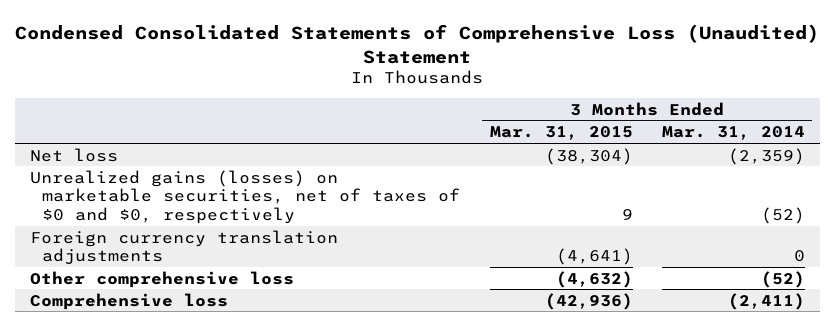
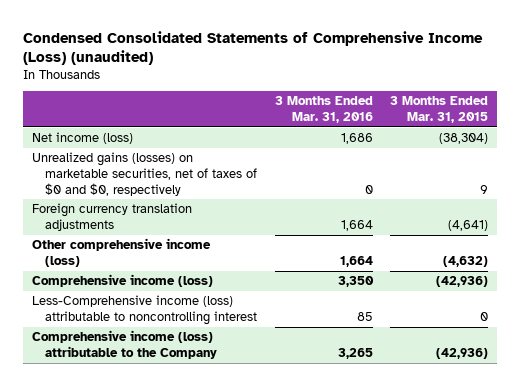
- Condensed Consolidated Statements of Comprehensive Loss (Unaudited) Statement
+ Condensed Consolidated Statements of Comprehensive Income (Loss) (unaudited)
- | 3 Months Ended Mar. 31, 2015 | 3 Months Ended Mar. 31, 2014
+ | 3 Months Ended Mar. 31, 2016 | 3 Months Ended Mar. 31, 2015
- Net loss | (38,304) | (2,359)
+ Net income (loss) | 1,686 | (38,304)
- Other comprehensive loss | (4,632) | (52)
- Comprehensive loss | (42,936) | (2,411)
+ Other comprehensive income (loss) | 1,664 | (4,632)
+ Comprehensive income (loss) | 3,350 | (42,936)
+ Less-Comprehensive income (loss) attributable to noncontrolling interest | 85 | 0
+ Comprehensive income (loss) attributable to the Company | 3,265 | (42,936)

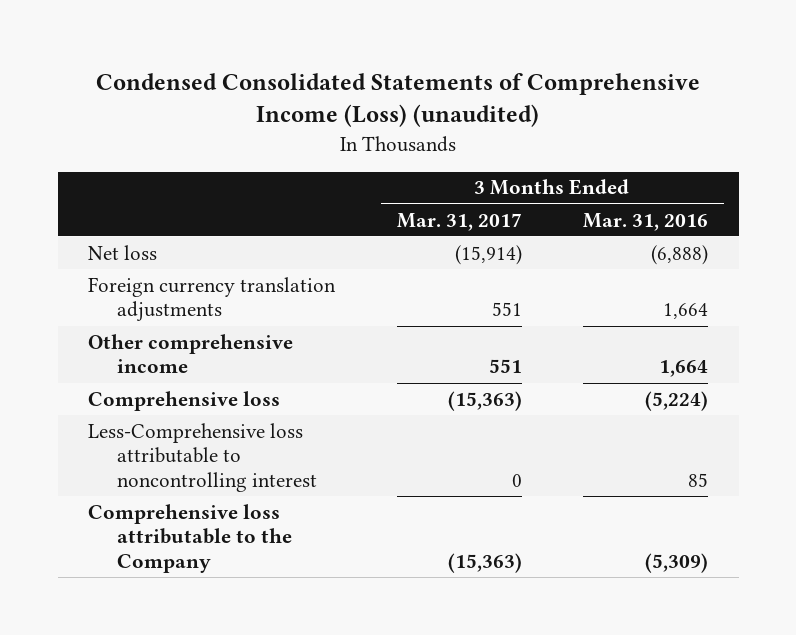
- | 3 Months Ended Mar. 31, 2016 | 3 Months Ended Mar. 31, 2015
+ | 3 Months Ended Mar. 31, 2017 | 3 Months Ended Mar. 31, 2016
- Net income (loss) | 1,686 | (38,304)
- Unrealized gains (losses) on marketable securities, net of taxes of $0 and $0, respectively | 0 | 9
+ Net loss | (15,914) | (6,888)
- Other comprehensive income (loss) | 1,664 | (4,632)
- Comprehensive income (loss) | 3,350 | (42,936)
- Less-Comprehensive income (loss) attributable to noncontrolling interest | 85 | 0
- Comprehensive income (loss) attributable to the Company | 3,265 | (42,936)
+ Other comprehensive income | 551 | 1,664
+ Comprehensive loss | (15,363) | (5,224)
+ Less-Comprehensive loss attributable to noncontrolling interest | 0 | 85
+ Comprehensive loss attributable to the Company | (15,363) | (5,309)

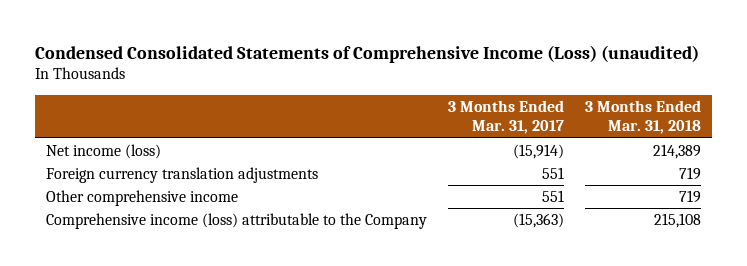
- | 3 Months Ended Mar. 31, 2017 | 3 Months Ended Mar. 31, 2016
+ | 3 Months Ended Mar. 31, 2017 | 3 Months Ended Mar. 31, 2018
- Net loss | (15,914) | (6,888)
+ Net income (loss) | (15,914) | 214,389
- Comprehensive loss | (15,363) | (5,224)
- Less-Comprehensive loss attributable to noncontrolling interest | 0 | 85
- Comprehensive loss attributable to the Company | (15,363) | (5,309)
+ Comprehensive income (loss) attributable to the Company | (15,363) | 215,108

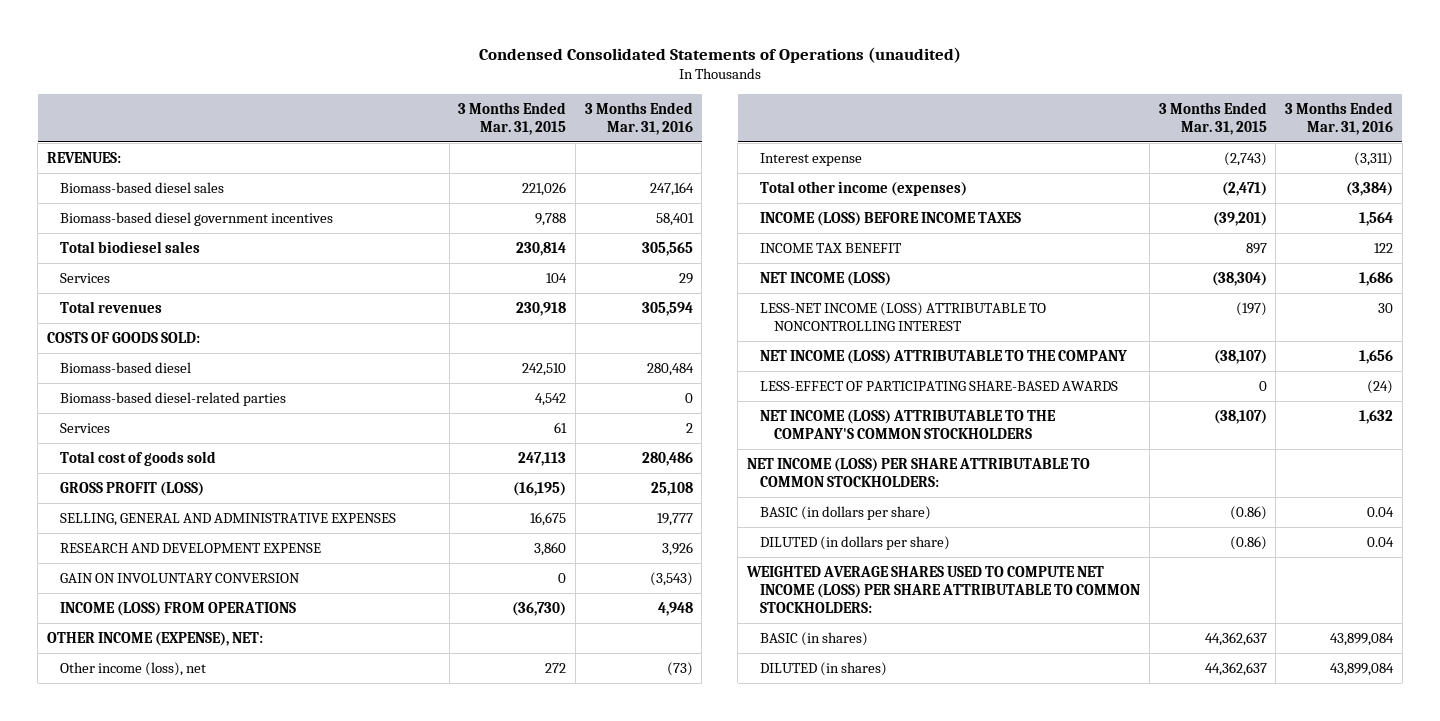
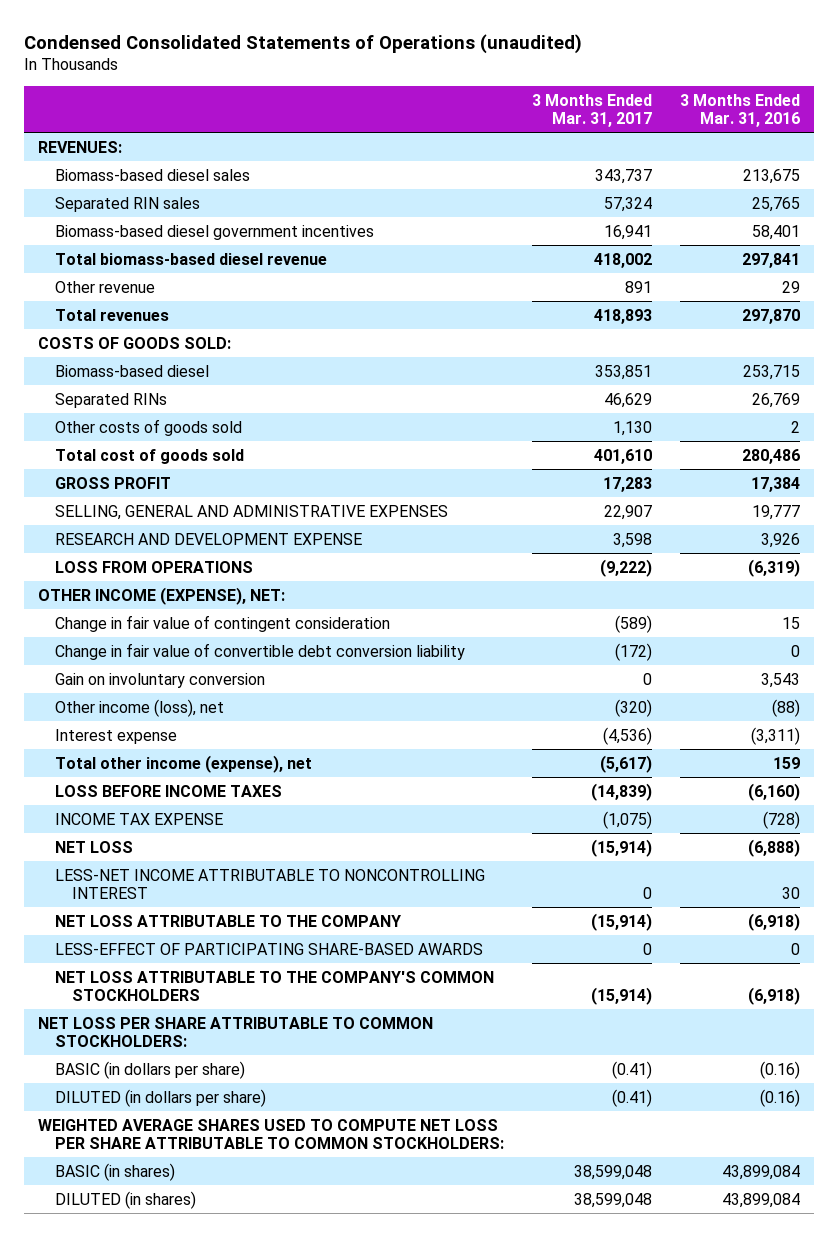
- | 3 Months Ended Mar. 31, 2015 | 3 Months Ended Mar. 31, 2016
+ | 3 Months Ended Mar. 31, 2017 | 3 Months Ended Mar. 31, 2016
- Biomass-based diesel sales | 221,026 | 247,164
+ Biomass-based diesel sales | 343,737 | 213,675
+ Separated RIN sales | 57,324 | 25,765
- Total biodiesel sales | 230,814 | 305,565
- Services | 104 | 29
- Total revenues | 230,918 | 305,594
+ Total biomass-based diesel revenue | 418,002 | 297,841
+ Other revenue | 891 | 29
+ Total revenues | 418,893 | 297,870
- Biomass-based diesel | 242,510 | 280,484
- Biomass-based diesel-related parties | 4,542 | 0
- Services | 61 | 2
+ Biomass-based diesel | 353,851 | 253,715
+ Separated RINs | 46,629 | 26,769
+ Other costs of goods sold | 1,130 | 2
- GROSS PROFIT (LOSS) | (16,195) | 25,108
+ GROSS PROFIT | 17,283 | 17,384
- GAIN ON INVOLUNTARY CONVERSION | 0 | (3,543)
- INCOME (LOSS) FROM OPERATIONS | (36,730) | 4,948
+ LOSS FROM OPERATIONS | (9,222) | (6,319)
- Other income (loss), net | 272 | (73)
+ Change in fair value of contingent consideration | (589) | 15
+ Change in fair value of convertible debt conversion liability | (172) | 0
+ Gain on involuntary conversion | 0 | 3,543
+ Other income (loss), net | (320) | (88)
- Total other income (expenses) | (2,471) | (3,384)
- INCOME (LOSS) BEFORE INCOME TAXES | (39,201) | 1,564
- INCOME TAX BENEFIT | 897 | 122
- NET INCOME (LOSS) | (38,304) | 1,686
- LESS-NET INCOME (LOSS) ATTRIBUTABLE TO NONCONTROLLING INTEREST | (197) | 30
- NET INCOME (LOSS) ATTRIBUTABLE TO THE COMPANY | (38,107) | 1,656
- LESS-EFFECT OF PARTICIPATING SHARE-BASED AWARDS | 0 | (24)
- NET INCOME (LOSS) ATTRIBUTABLE TO THE COMPANY'S COMMON STOCKHOLDERS | (38,107) | 1,632
- NET INCOME (LOSS) PER SHARE ATTRIBUTABLE TO COMMON STOCKHOLDERS:
- BASIC (in dollars per share) | (0.86) | 0.04
- DILUTED (in dollars per share) | (0.86) | 0.04
- WEIGHTED AVERAGE SHARES USED TO COMPUTE NET INCOME (LOSS) PER SHARE ATTRIBUTABLE TO COMMON STOCKHOLDERS:
+ Total other income (expense), net | (5,617) | 159
+ LOSS BEFORE INCOME TAXES | (14,839) | (6,160)
+ INCOME TAX EXPENSE | (1,075) | (728)
+ NET LOSS | (15,914) | (6,888)
+ LESS-NET INCOME ATTRIBUTABLE TO NONCONTROLLING INTEREST | 0 | 30
+ NET LOSS ATTRIBUTABLE TO THE COMPANY | (15,914) | (6,918)
+ LESS-EFFECT OF PARTICIPATING SHARE-BASED AWARDS | 0 | 0
+ NET LOSS ATTRIBUTABLE TO THE COMPANY'S COMMON STOCKHOLDERS | (15,914) | (6,918)
+ NET LOSS PER SHARE ATTRIBUTABLE TO COMMON STOCKHOLDERS:
+ BASIC (in dollars per share) | (0.41) | (0.16)
+ DILUTED (in dollars per share) | (0.41) | (0.16)
+ WEIGHTED AVERAGE SHARES USED TO COMPUTE NET LOSS PER SHARE ATTRIBUTABLE TO COMMON STOCKHOLDERS:

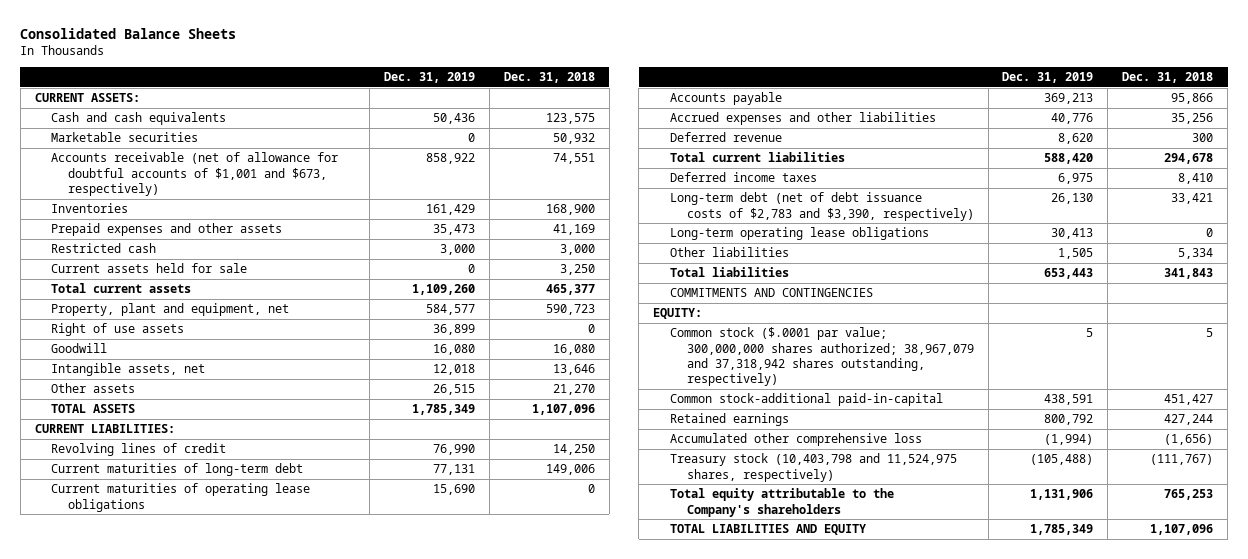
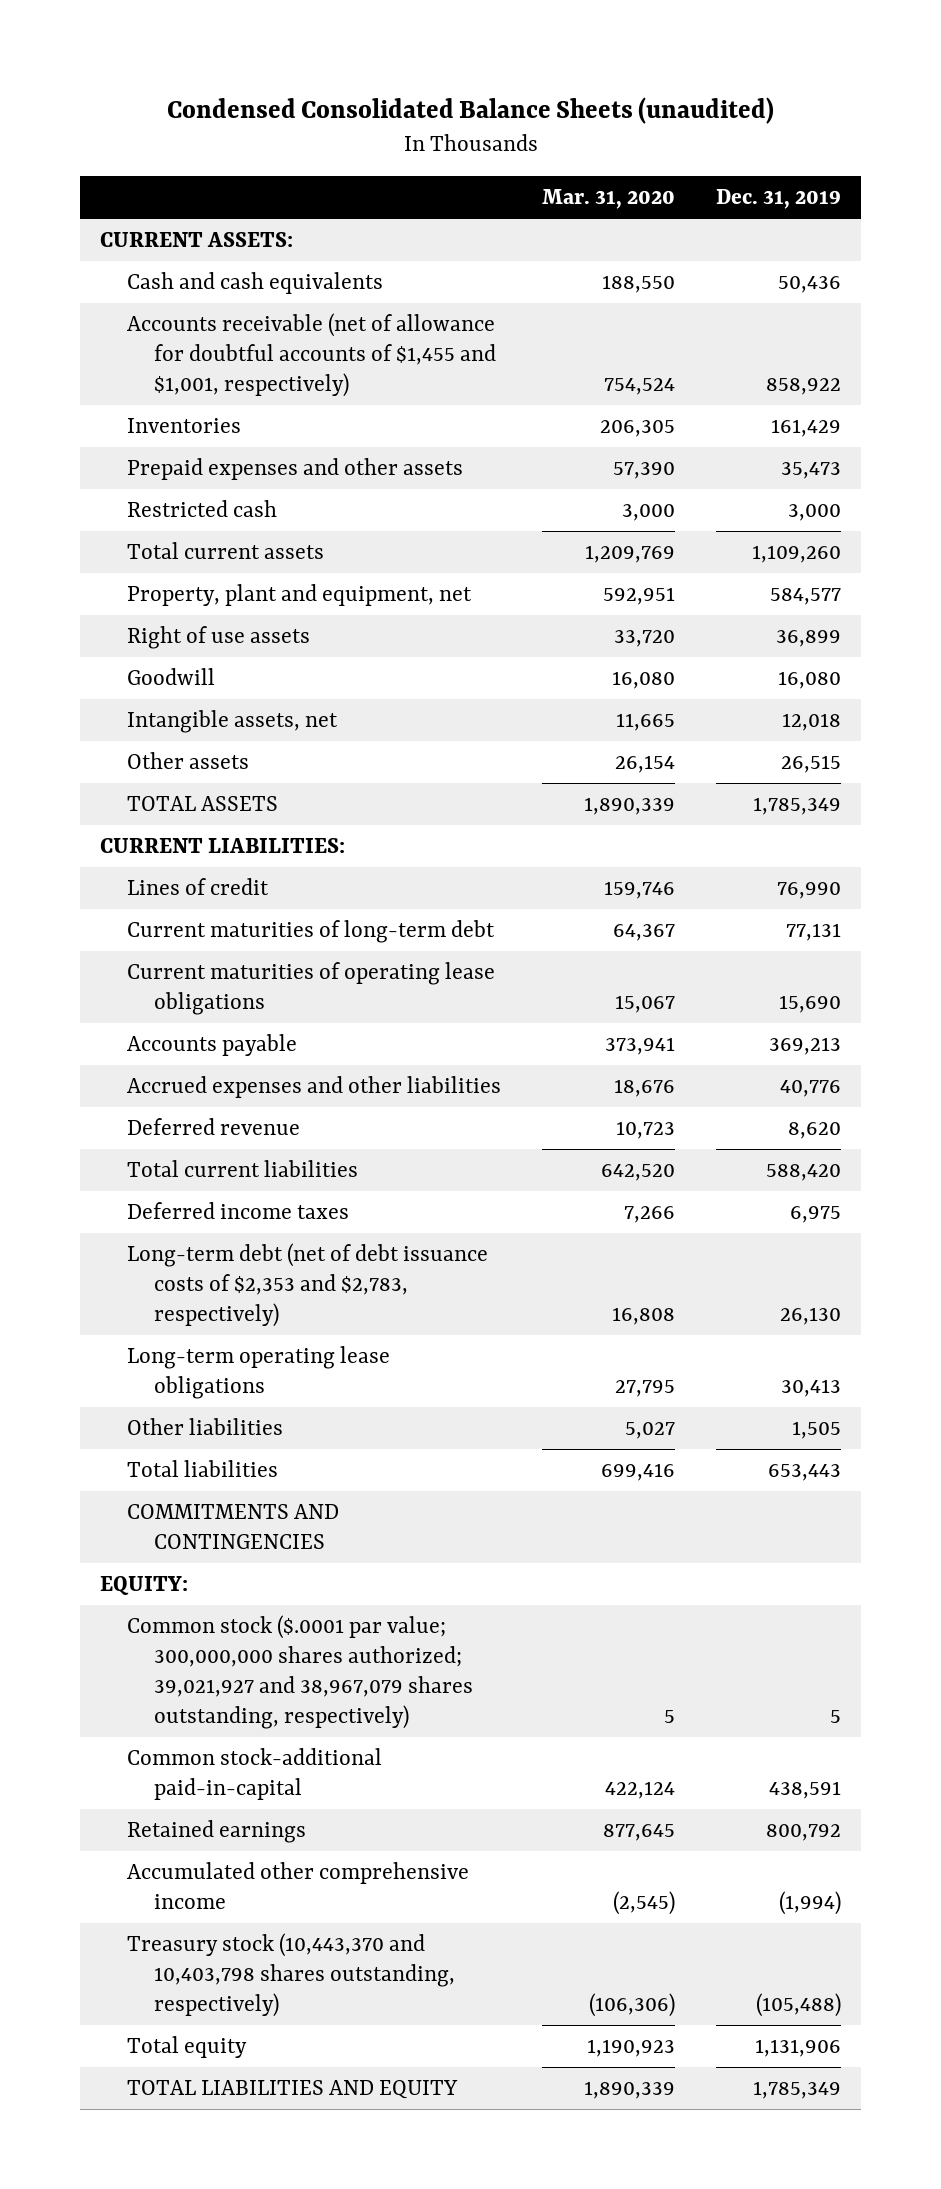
- Consolidated Balance Sheets
+ Condensed Consolidated Balance Sheets (unaudited)
- | Dec. 31, 2019 | Dec. 31, 2018
+ | Mar. 31, 2020 | Dec. 31, 2019
- Marketable securities | 0 | 50,932
- Accounts receivable (net of allowance for doubtful accounts of $1,001 and $673, respectively) | 858,922 | 74,551
+ Accounts receivable (net of allowance for doubtful accounts of $1,455 and $1,001, respectively) | 754,524 | 858,922
- Current assets held for sale | 0 | 3,250
- Revolving lines of credit | 76,990 | 14,250
+ Lines of credit | 159,746 | 76,990
- Long-term debt (net of debt issuance costs of $2,783 and $3,390, respectively) | 26,130 | 33,421
+ Long-term debt (net of debt issuance costs of $2,353 and $2,783, respectively) | 16,808 | 26,130
- Common stock ($.0001 par value; 300,000,000 shares authorized; 38,967,079 and 37,318,942 shares outstanding, respectively) | 5 | 5
+ Common stock ($.0001 par value; 300,000,000 shares authorized; 39,021,927 and 38,967,079 shares outstanding, respectively) | 5 | 5
- Accumulated other comprehensive loss | (1,994) | (1,656)
- Treasury stock (10,403,798 and 11,524,975 shares, respectively) | (105,488) | (111,767)
- Total equity attributable to the Company's shareholders | 1,131,906 | 765,253
+ Accumulated other comprehensive income | (2,545) | (1,994)
+ Treasury stock (10,443,370 and 10,403,798 shares outstanding, respectively) | (106,306) | (105,488)
+ Total equity | 1,190,923 | 1,131,906

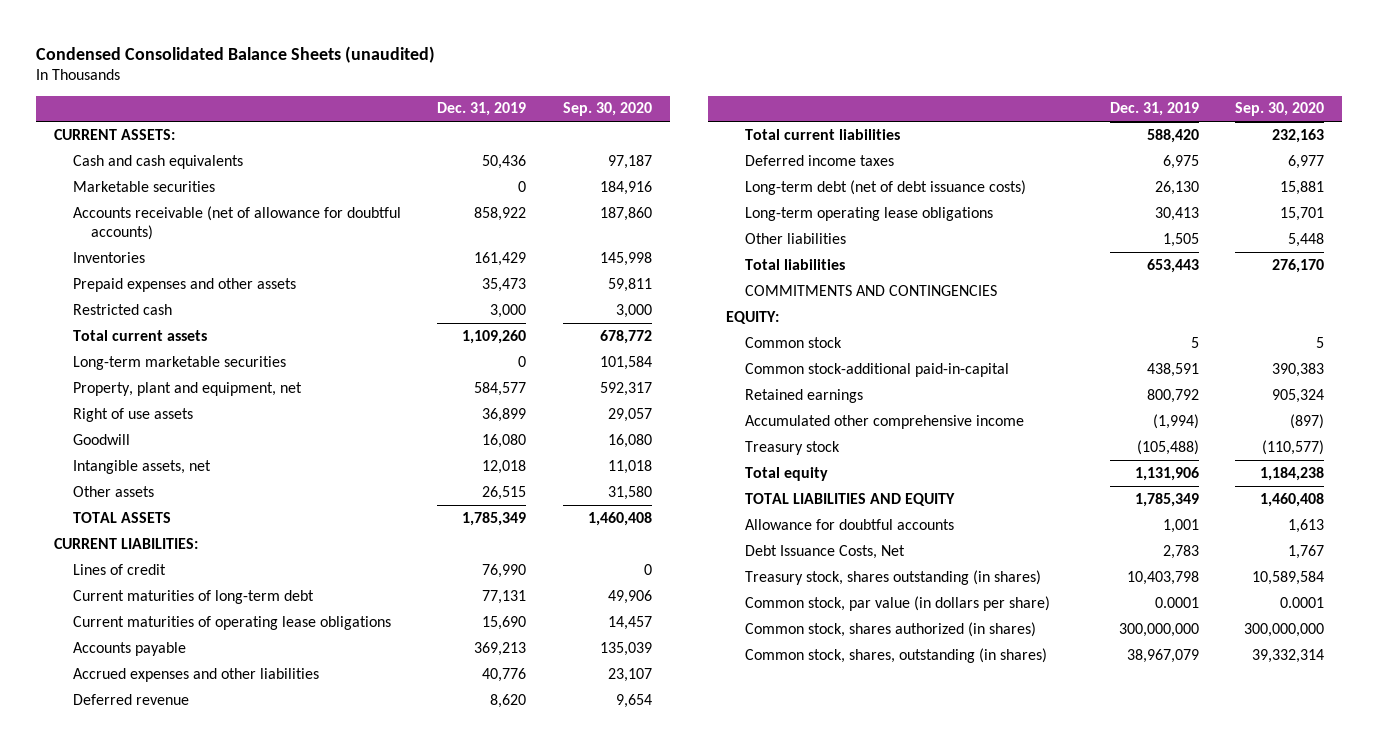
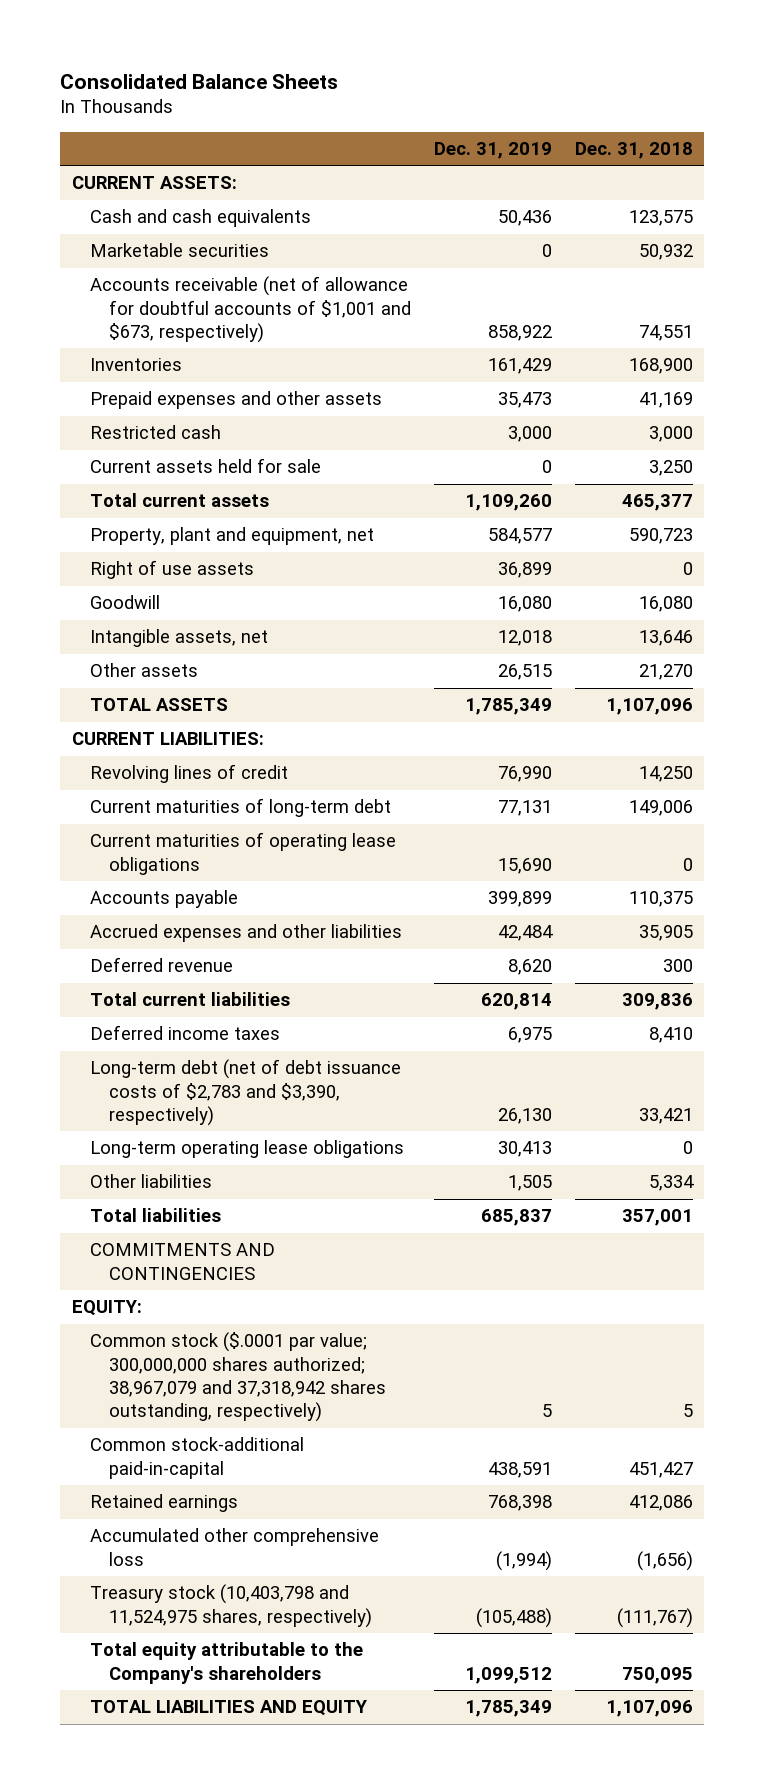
- Condensed Consolidated Balance Sheets (unaudited)
+ Consolidated Balance Sheets
- | Dec. 31, 2019 | Sep. 30, 2020
+ | Dec. 31, 2019 | Dec. 31, 2018
- Accounts receivable (net of allowance for doubtful accounts) | 858,922 | 187,860
+ Accounts receivable (net of allowance for doubtful accounts of $1,001 and $673, respectively) | 858,922 | 74,551
+ Current assets held for sale | 0 | 3,250
- Long-term marketable securities | 0 | 101,584
- Lines of credit | 76,990 | 0
+ Revolving lines of credit | 76,990 | 14,250
- Accounts payable | 369,213 | 135,039
- Accrued expenses and other liabilities | 40,776 | 23,107
+ Accounts payable | 399,899 | 110,375
+ Accrued expenses and other liabilities | 42,484 | 35,905
- Total current liabilities | 588,420 | 232,163
+ Total current liabilities | 620,814 | 309,836
- Long-term debt (net of debt issuance costs) | 26,130 | 15,881
+ Long-term debt (net of debt issuance costs of $2,783 and $3,390, respectively) | 26,130 | 33,421
- Total liabilities | 653,443 | 276,170
+ Total liabilities | 685,837 | 357,001
- Common stock | 5 | 5
+ Common stock ($.0001 par value; 300,000,000 shares authorized; 38,967,079 and 37,318,942 shares outstanding, respectively) | 5 | 5
- Retained earnings | 800,792 | 905,324
- Accumulated other comprehensive income | (1,994) | (897)
- Treasury stock | (105,488) | (110,577)
- Total equity | 1,131,906 | 1,184,238
+ Retained earnings | 768,398 | 412,086
+ Accumulated other comprehensive loss | (1,994) | (1,656)
+ Treasury stock (10,403,798 and 11,524,975 shares, respectively) | (105,488) | (111,767)
+ Total equity attributable to the Company's shareholders | 1,099,512 | 750,095
- Allowance for doubtful accounts | 1,001 | 1,613
- Debt Issuance Costs, Net | 2,783 | 1,767
- Treasury stock, shares outstanding (in shares) | 10,403,798 | 10,589,584
- Common stock, par value (in dollars per share) | 0.0001 | 0.0001
- Common stock, shares authorized (in shares) | 300,000,000 | 300,000,000
- Common stock, shares, outstanding (in shares) | 38,967,079 | 39,332,314

